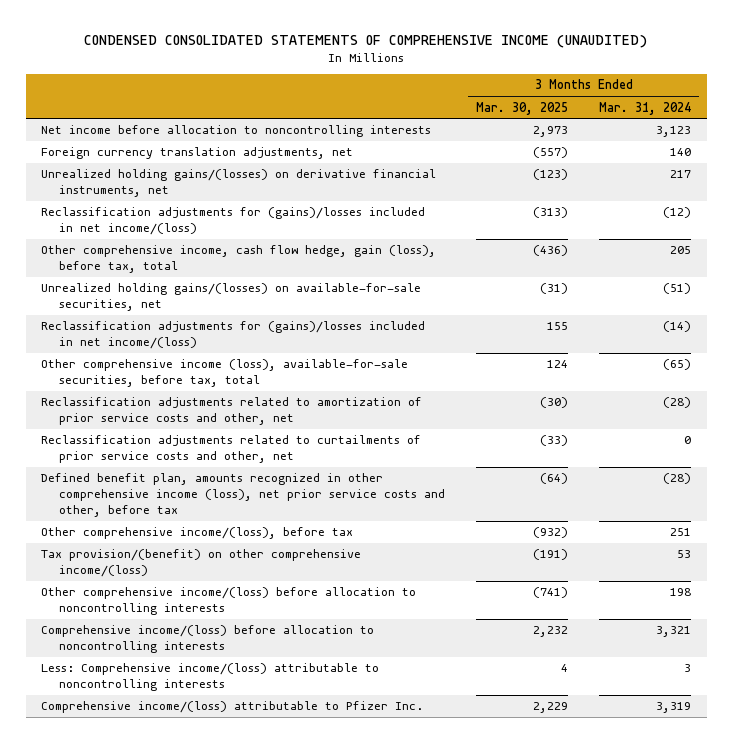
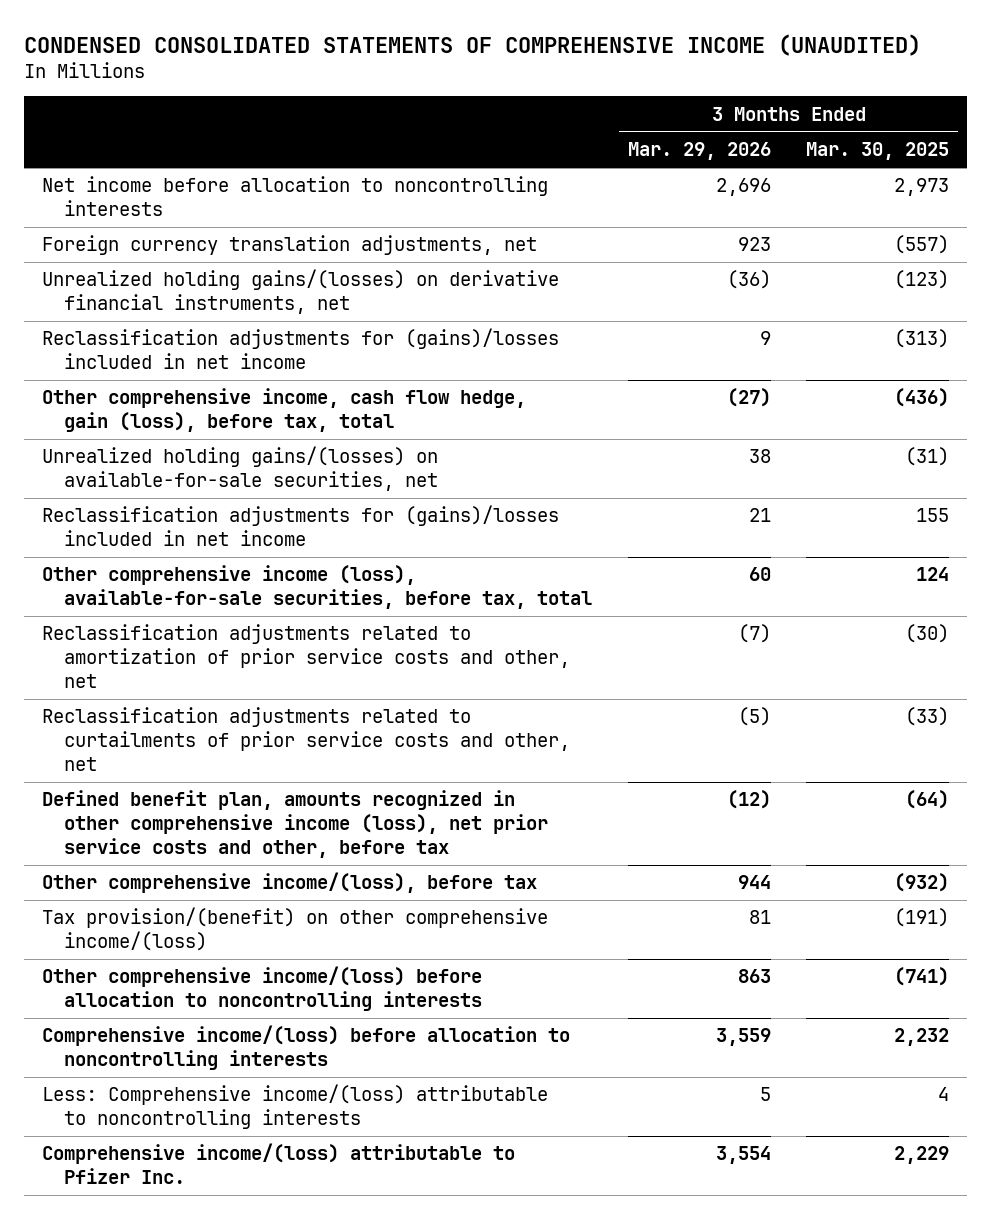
- | 3 Months Ended Mar. 30, 2025 | 3 Months Ended Mar. 31, 2024
+ | 3 Months Ended Mar. 29, 2026 | 3 Months Ended Mar. 30, 2025
- Reclassification adjustments for (gains)/losses included in net income/(loss) | (313) | (12)
+ Reclassification adjustments for (gains)/losses included in net income | 9 | (313)
- Reclassification adjustments for (gains)/losses included in net income/(loss) | 155 | (14)
+ Reclassification adjustments for (gains)/losses included in net income | 21 | 155

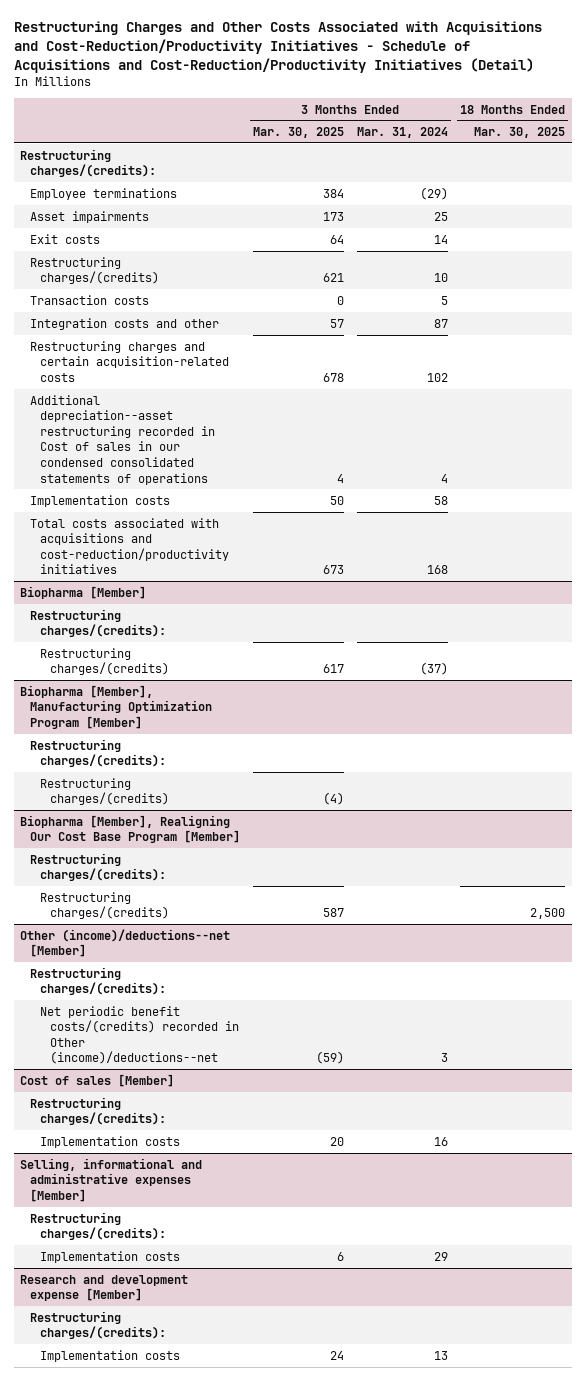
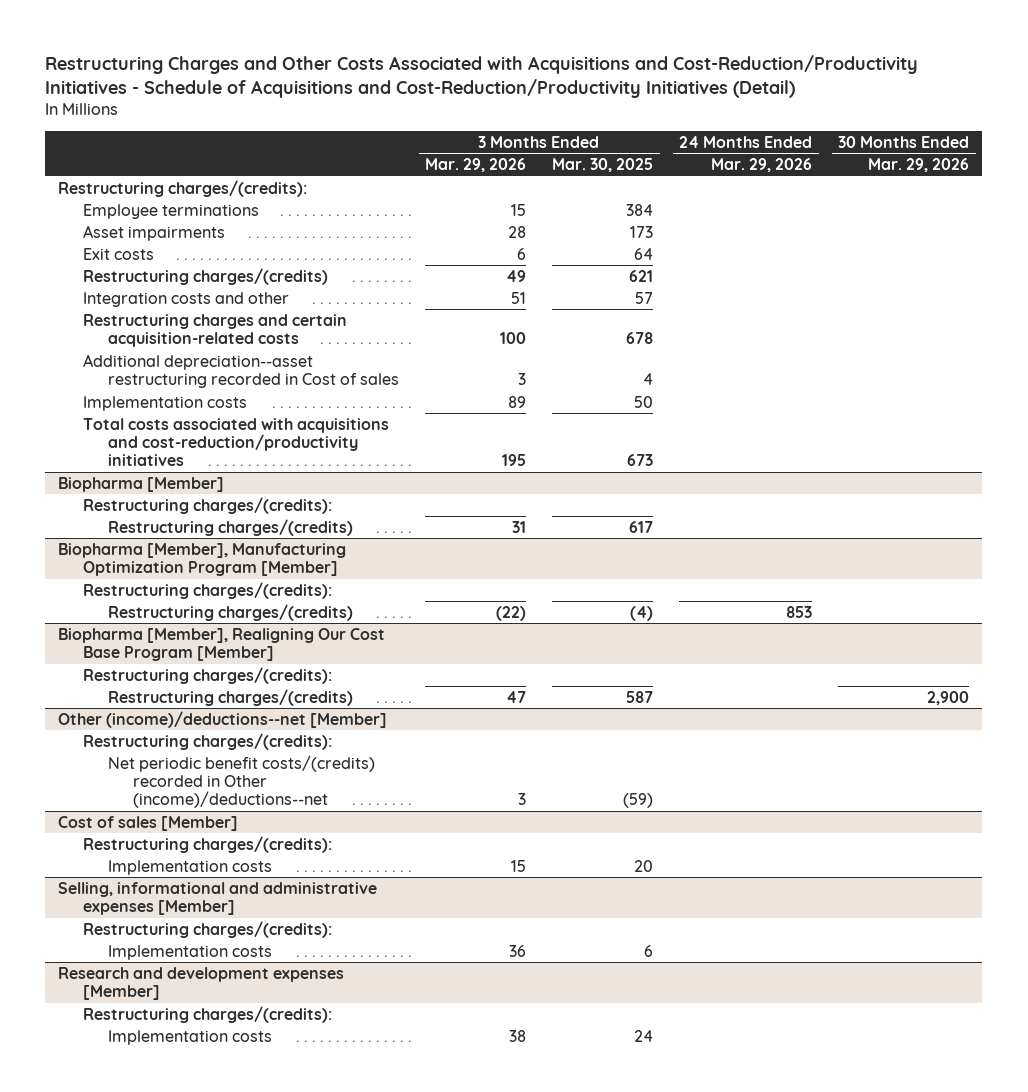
- | 3 Months Ended Mar. 30, 2025 | 3 Months Ended Mar. 31, 2024 | 18 Months Ended Mar. 30, 2025
+ | 3 Months Ended Mar. 29, 2026 | 3 Months Ended Mar. 30, 2025 | 24 Months Ended Mar. 29, 2026 | 30 Months Ended Mar. 29, 2026
- Transaction costs | 0 | 5 |
- Additional depreciation--asset restructuring recorded in Cost of sales in our condensed consolidated statements of operations | 4 | 4 |
+ Additional depreciation--asset restructuring recorded in Cost of sales | 3 | 4 | |
- Research and development expense [Member]
+ Research and development expenses [Member]

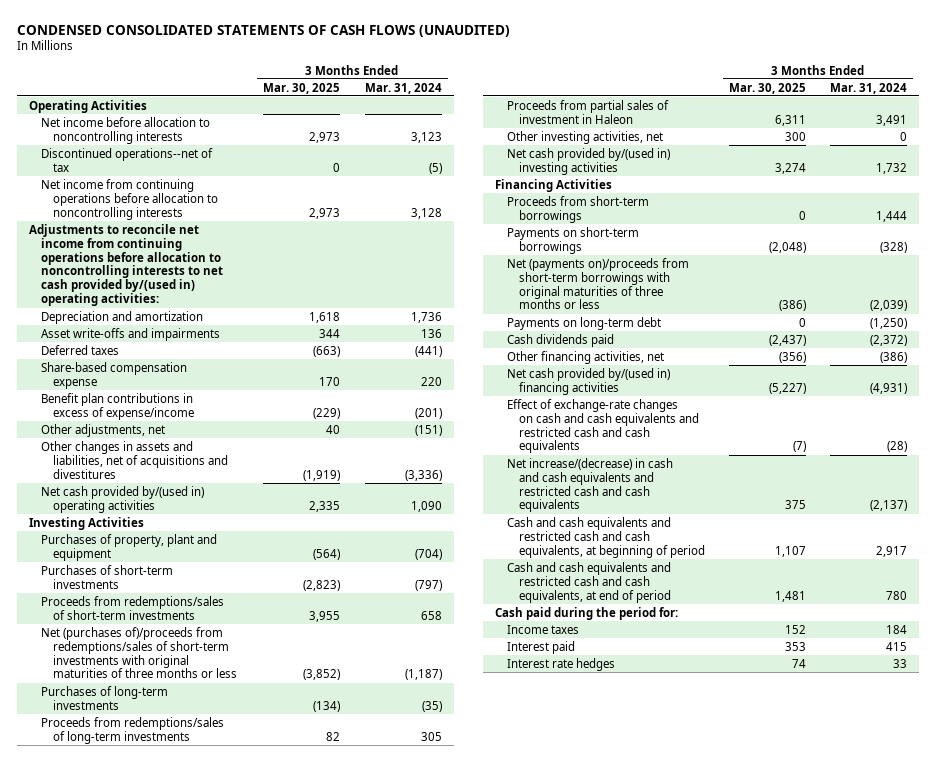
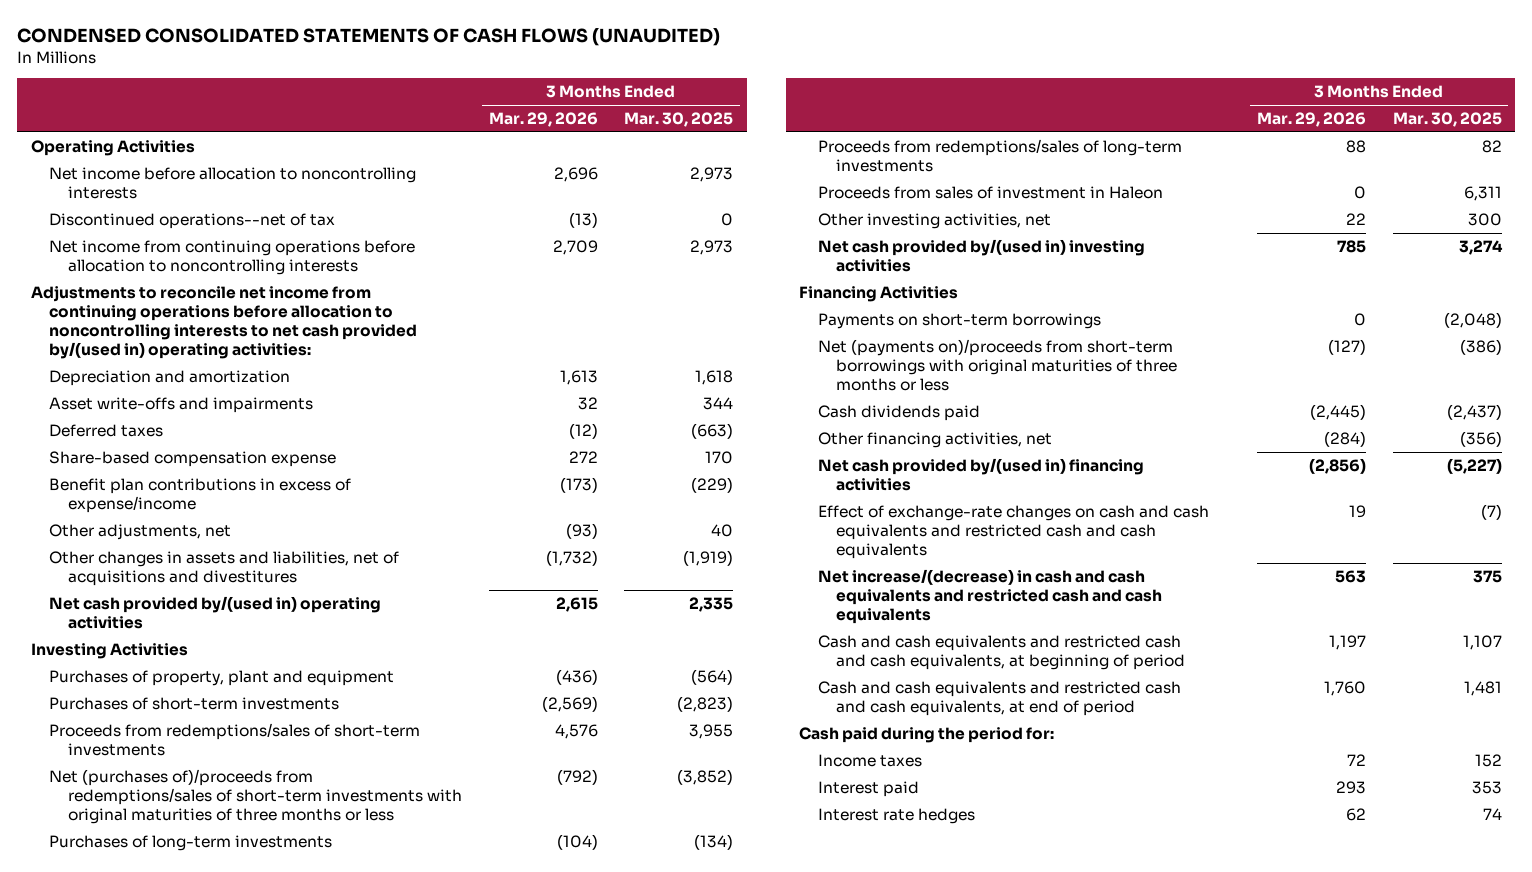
- | 3 Months Ended Mar. 30, 2025 | 3 Months Ended Mar. 31, 2024
+ | 3 Months Ended Mar. 29, 2026 | 3 Months Ended Mar. 30, 2025
- Proceeds from partial sales of investment in Haleon | 6,311 | 3,491
+ Proceeds from sales of investment in Haleon | 0 | 6,311
- Proceeds from short-term borrowings | 0 | 1,444
- Payments on long-term debt | 0 | (1,250)

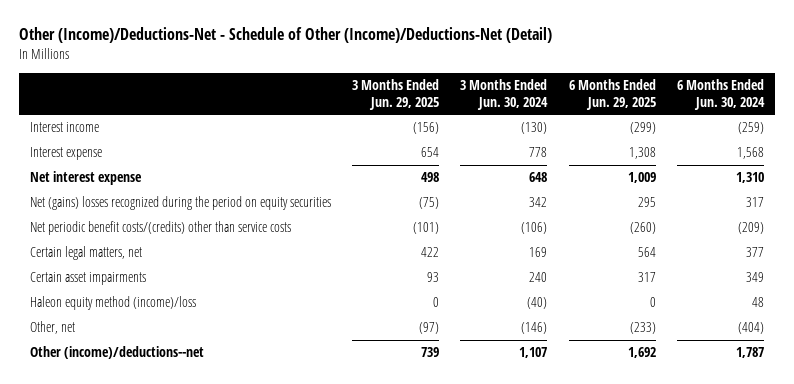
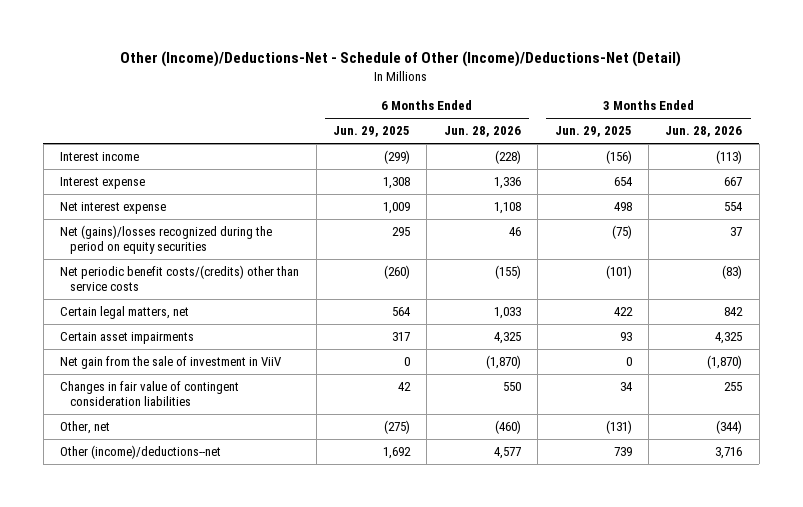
- | 3 Months Ended Jun. 29, 2025 | 3 Months Ended Jun. 30, 2024 | 6 Months Ended Jun. 29, 2025 | 6 Months Ended Jun. 30, 2024
+ | 6 Months Ended Jun. 29, 2025 | 6 Months Ended Jun. 28, 2026 | 3 Months Ended Jun. 29, 2025 | 3 Months Ended Jun. 28, 2026
- Net (gains) losses recognized during the period on equity securities | (75) | 342 | 295 | 317
+ Net (gains)/losses recognized during the period on equity securities | 295 | 46 | (75) | 37
- Haleon equity method (income)/loss | 0 | (40) | 0 | 48
- Other, net | (97) | (146) | (233) | (404)
+ Net gain from the sale of investment in ViiV | 0 | (1,870) | 0 | (1,870)
+ Changes in fair value of contingent consideration liabilities | 42 | 550 | 34 | 255
+ Other, net | (275) | (460) | (131) | (344)

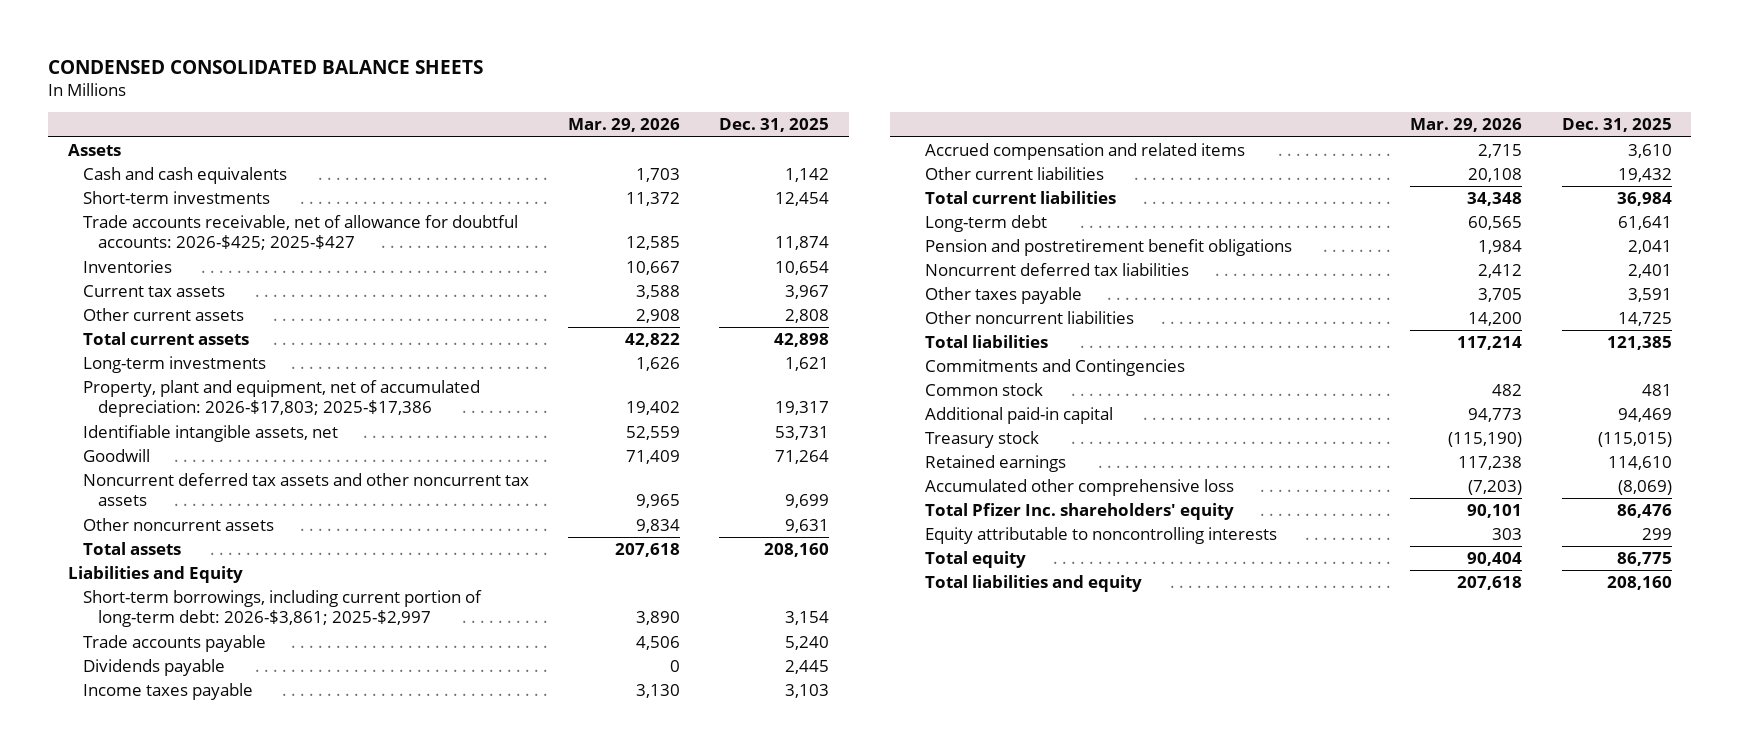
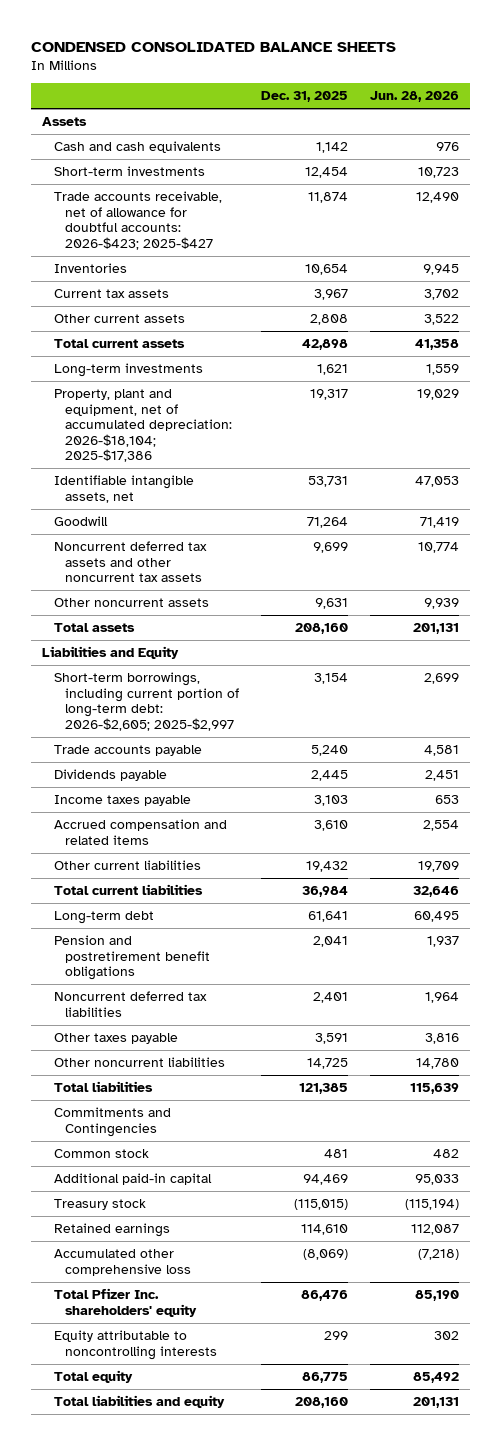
- | Mar. 29, 2026 | Dec. 31, 2025
+ | Dec. 31, 2025 | Jun. 28, 2026
- Trade accounts receivable, net of allowance for doubtful accounts: 2026-$425; 2025-$427 | 12,585 | 11,874
+ Trade accounts receivable, net of allowance for doubtful accounts: 2026-$423; 2025-$427 | 11,874 | 12,490
- Property, plant and equipment, net of accumulated depreciation: 2026-$17,803; 2025-$17,386 | 19,402 | 19,317
+ Property, plant and equipment, net of accumulated depreciation: 2026-$18,104; 2025-$17,386 | 19,317 | 19,029
- Short-term borrowings, including current portion of long-term debt: 2026-$3,861; 2025-$2,997 | 3,890 | 3,154
+ Short-term borrowings, including current portion of long-term debt: 2026-$2,605; 2025-$2,997 | 3,154 | 2,699

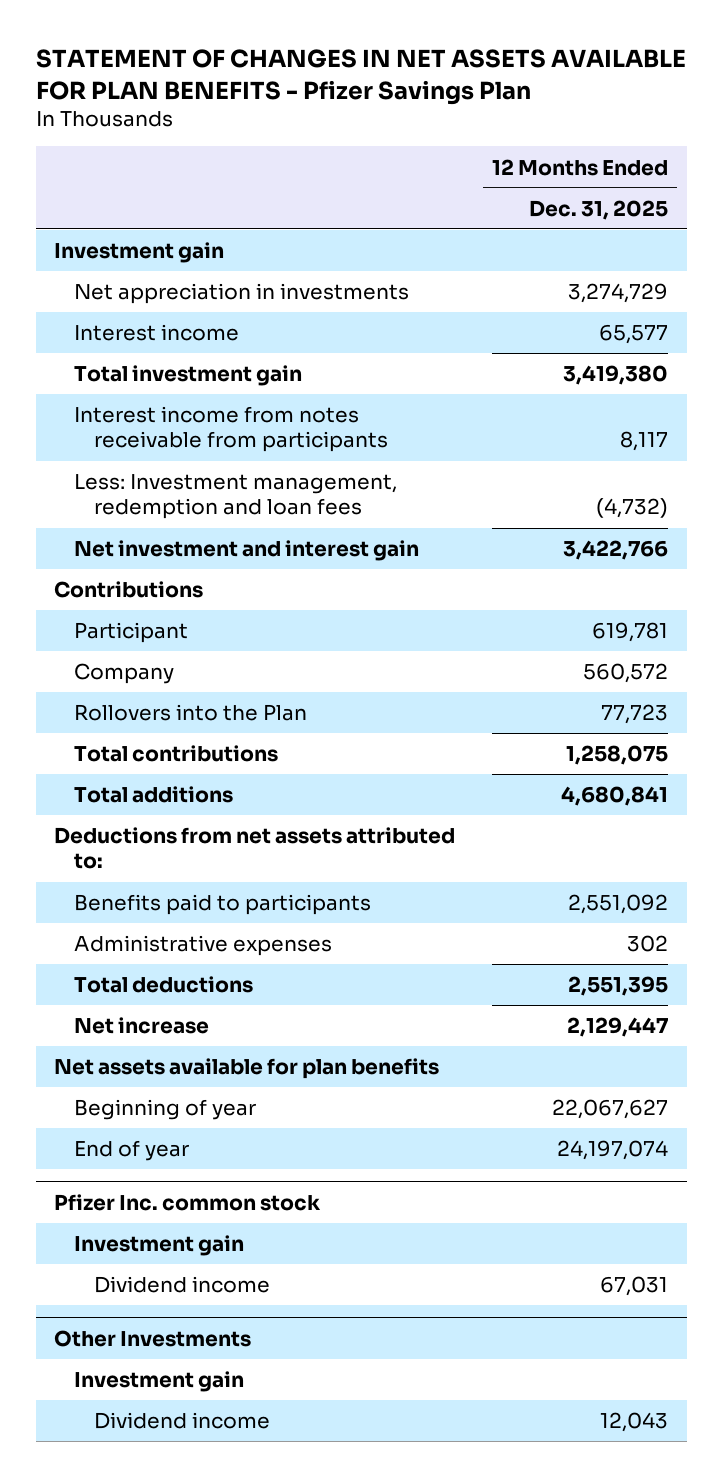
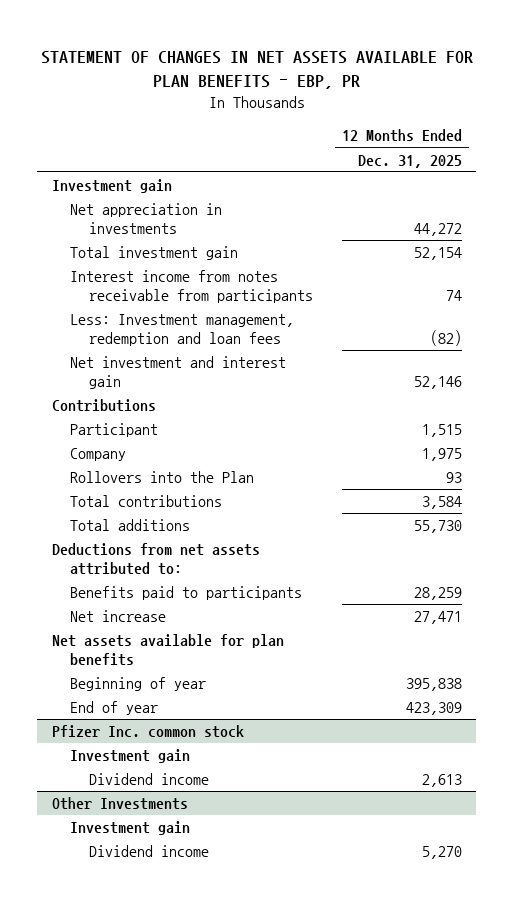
- STATEMENT OF CHANGES IN NET ASSETS AVAILABLE FOR PLAN BENEFITS - Pfizer Savings Plan
+ STATEMENT OF CHANGES IN NET ASSETS AVAILABLE FOR PLAN BENEFITS - EBP, PR
- Net appreciation in investments | 3,274,729
- Interest income | 65,577
- Total investment gain | 3,419,380
- Interest income from notes receivable from participants | 8,117
- Less: Investment management, redemption and loan fees | (4,732)
- Net investment and interest gain | 3,422,766
+ Net appreciation in investments | 44,272
+ Total investment gain | 52,154
+ Interest income from notes receivable from participants | 74
+ Less: Investment management, redemption and loan fees | (82)
+ Net investment and interest gain | 52,146
- Participant | 619,781
- Company | 560,572
- Rollovers into the Plan | 77,723
- Total contributions | 1,258,075
- Total additions | 4,680,841
+ Participant | 1,515
+ Company | 1,975
+ Rollovers into the Plan | 93
+ Total contributions | 3,584
+ Total additions | 55,730
- Benefits paid to participants | 2,551,092
- Administrative expenses | 302
- Total deductions | 2,551,395
- Net increase | 2,129,447
+ Benefits paid to participants | 28,259
+ Net increase | 27,471
- Beginning of year | 22,067,627
- End of year | 24,197,074
+ Beginning of year | 395,838
+ End of year | 423,309
@ Pfizer Inc. common stock
- Dividend income | 67,031
+ Dividend income | 2,613
@ Other Investments
- Dividend income | 12,043
+ Dividend income | 5,270

